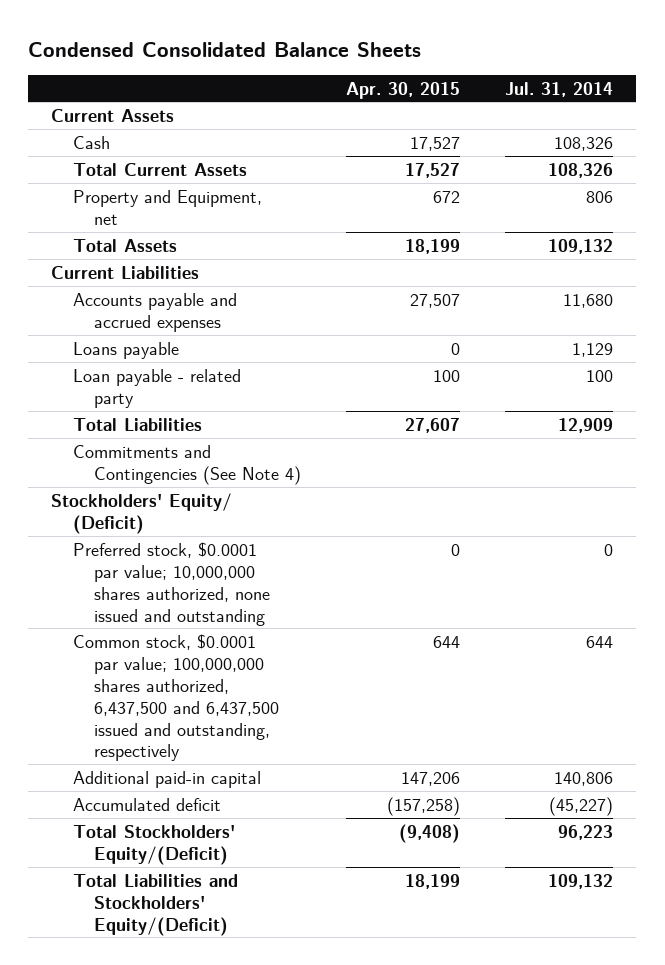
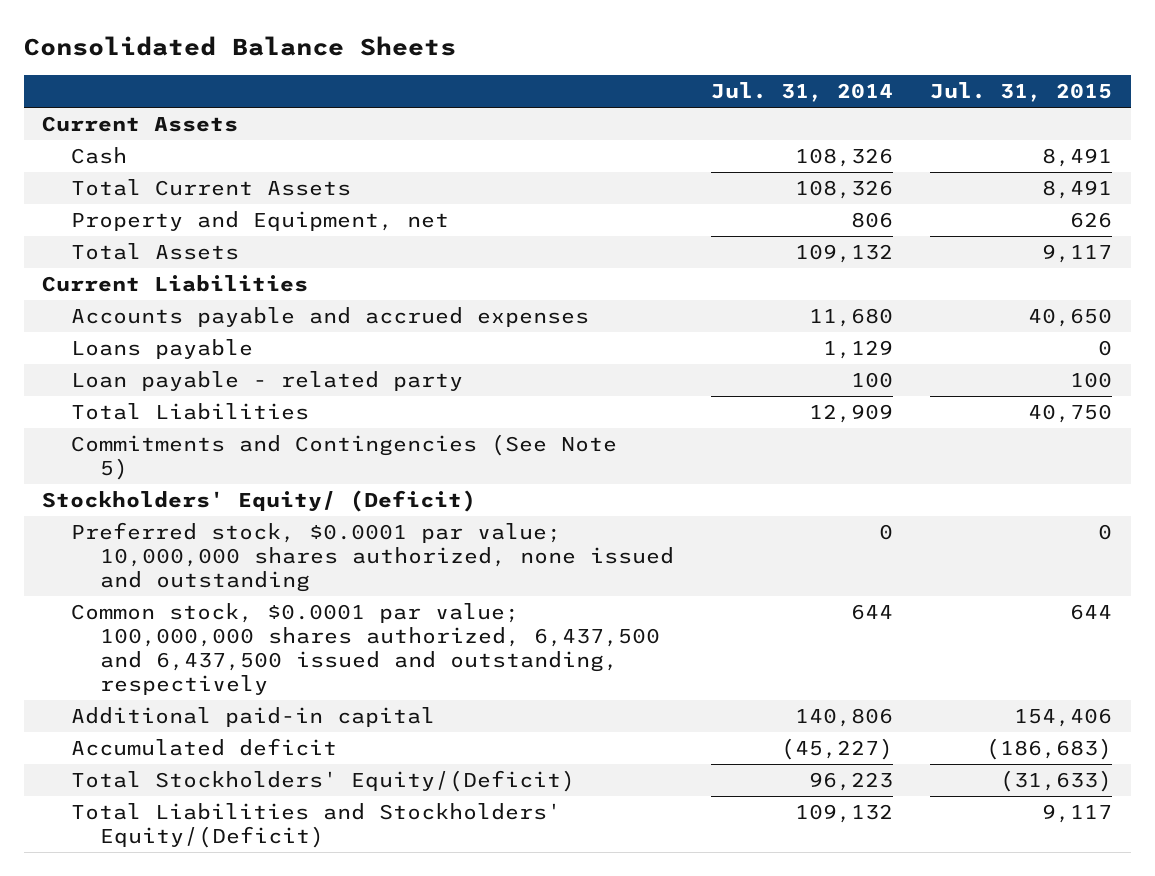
- Condensed Consolidated Balance Sheets
+ Consolidated Balance Sheets
- | Apr. 30, 2015 | Jul. 31, 2014
+ | Jul. 31, 2014 | Jul. 31, 2015
- Commitments and Contingencies (See Note 4)
+ Commitments and Contingencies (See Note 5)

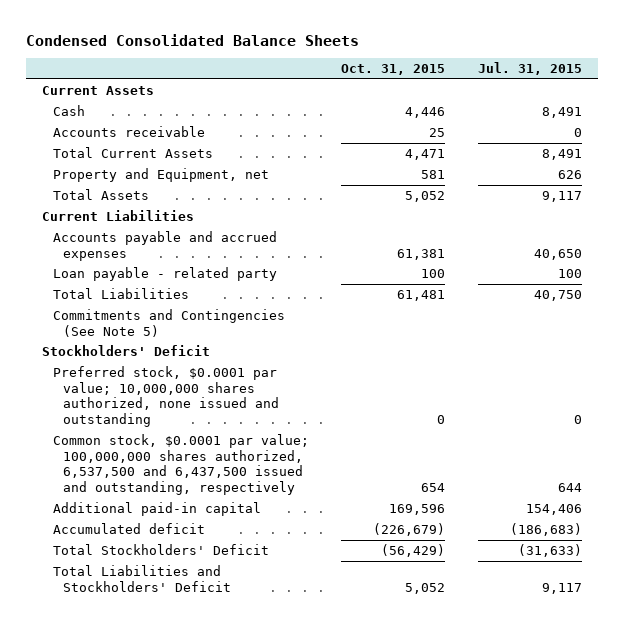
- Consolidated Balance Sheets
+ Condensed Consolidated Balance Sheets
- | Jul. 31, 2014 | Jul. 31, 2015
+ | Oct. 31, 2015 | Jul. 31, 2015
+ Accounts receivable | 25 | 0
- Loans payable | 1,129 | 0
- Stockholders' Equity/ (Deficit)
+ Stockholders' Deficit
- Common stock, $0.0001 par value; 100,000,000 shares authorized, 6,437,500 and 6,437,500 issued and outstanding, respectively | 644 | 644
+ Common stock, $0.0001 par value; 100,000,000 shares authorized, 6,537,500 and 6,437,500 issued and outstanding, respectively | 654 | 644
- Total Stockholders' Equity/(Deficit) | 96,223 | (31,633)
- Total Liabilities and Stockholders' Equity/(Deficit) | 109,132 | 9,117
+ Total Stockholders' Deficit | (56,429) | (31,633)
+ Total Liabilities and Stockholders' Deficit | 5,052 | 9,117

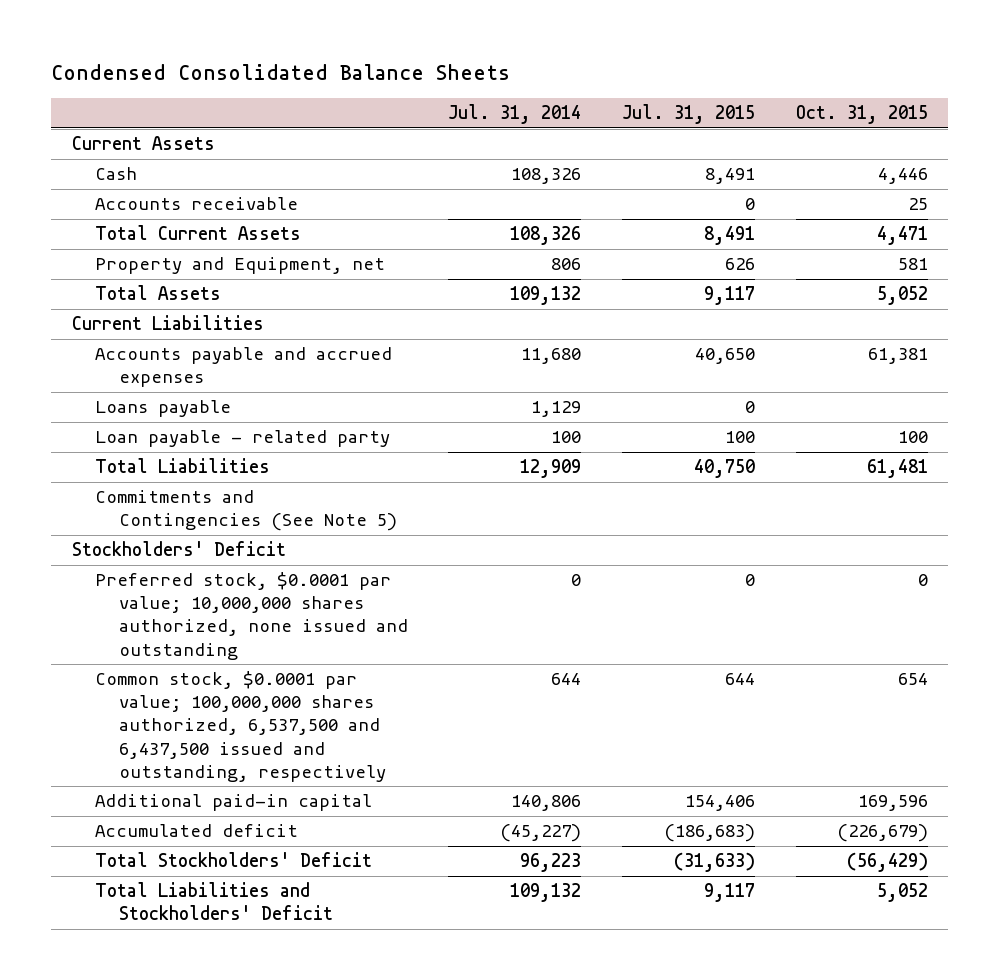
- | Oct. 31, 2015 | Jul. 31, 2015
+ | Jul. 31, 2014 | Jul. 31, 2015 | Oct. 31, 2015
+ Loans payable | 1,129 | 0 |

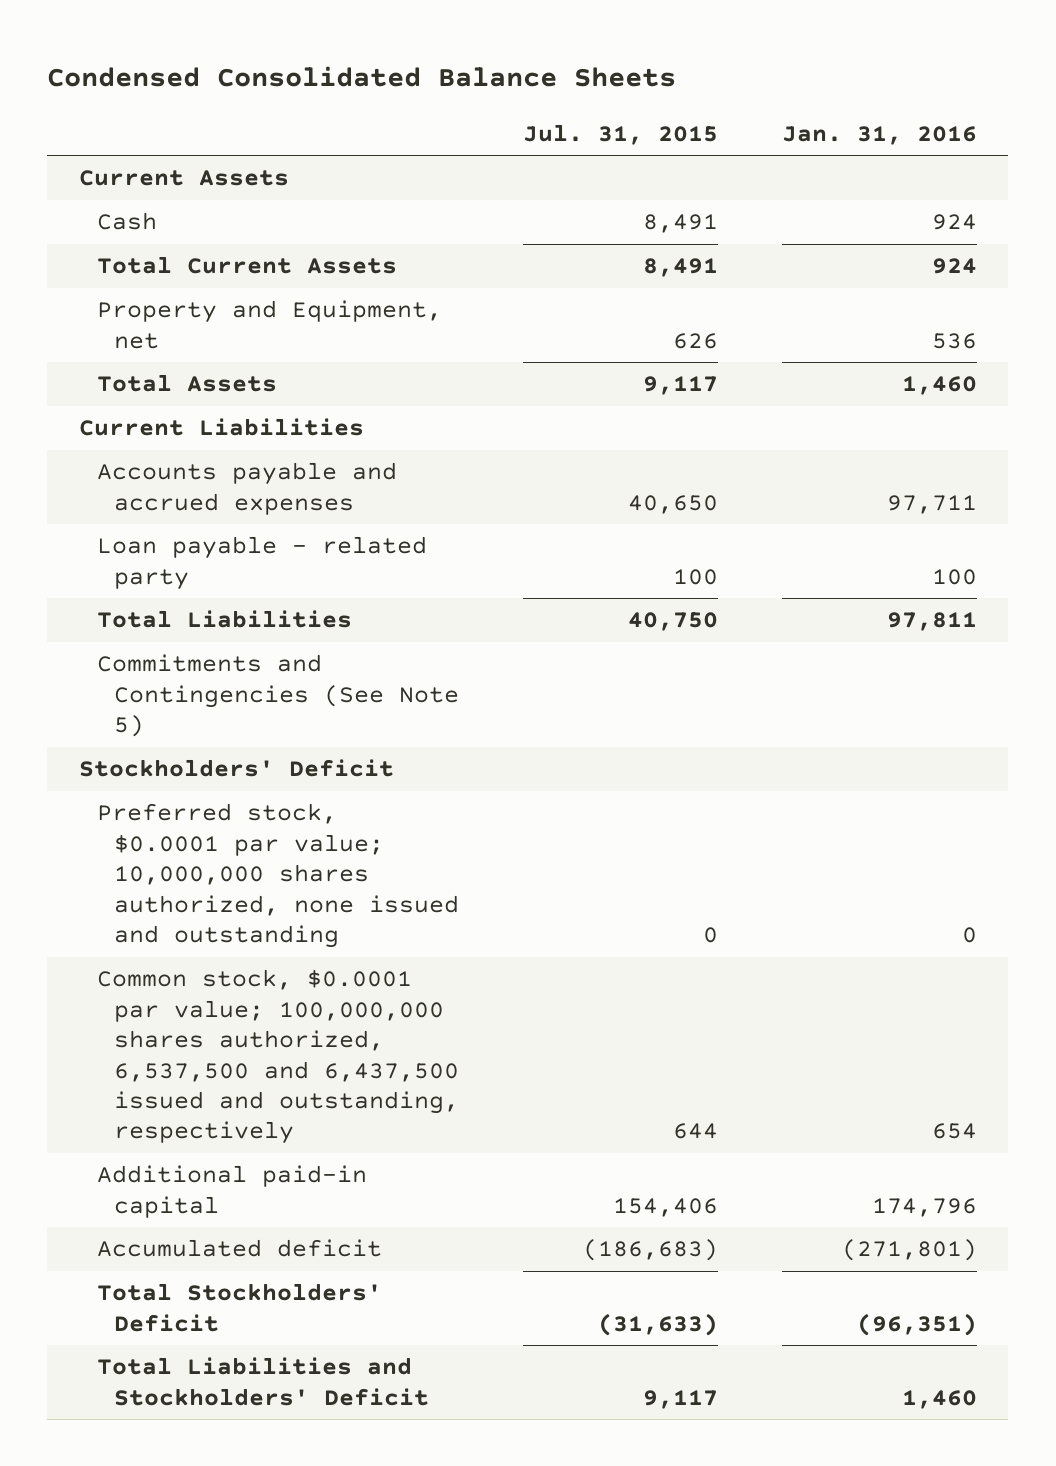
- | Jul. 31, 2014 | Jul. 31, 2015 | Oct. 31, 2015
+ | Jul. 31, 2015 | Jan. 31, 2016
- Accounts receivable | | 0 | 25
- Loans payable | 1,129 | 0 |

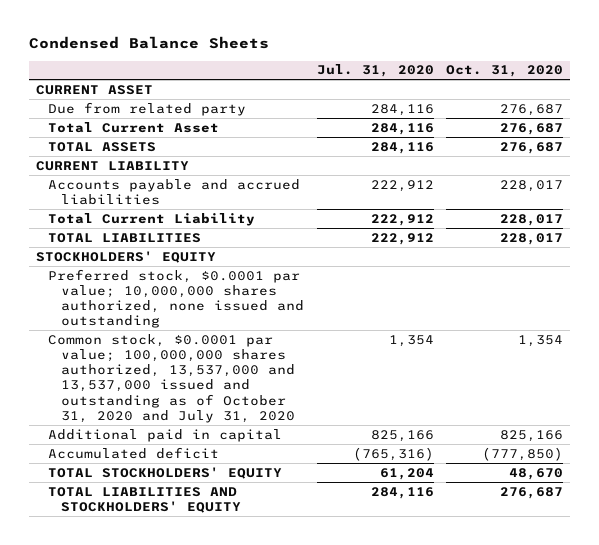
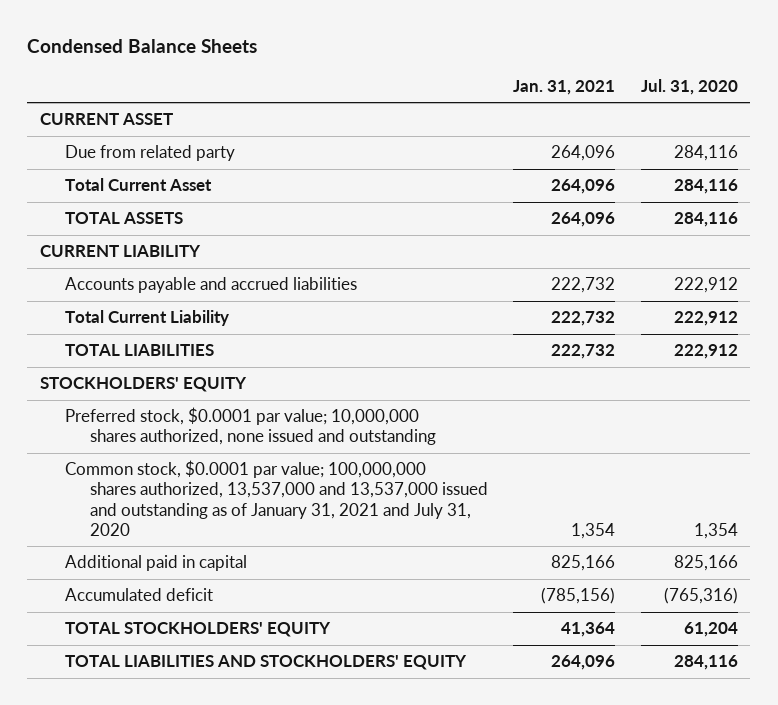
- | Jul. 31, 2020 | Oct. 31, 2020
+ | Jan. 31, 2021 | Jul. 31, 2020
- Common stock, $0.0001 par value; 100,000,000 shares authorized, 13,537,000 and 13,537,000 issued and outstanding as of October 31, 2020 and July 31, 2020 | 1,354 | 1,354
+ Common stock, $0.0001 par value; 100,000,000 shares authorized, 13,537,000 and 13,537,000 issued and outstanding as of January 31, 2021 and July 31, 2020 | 1,354 | 1,354

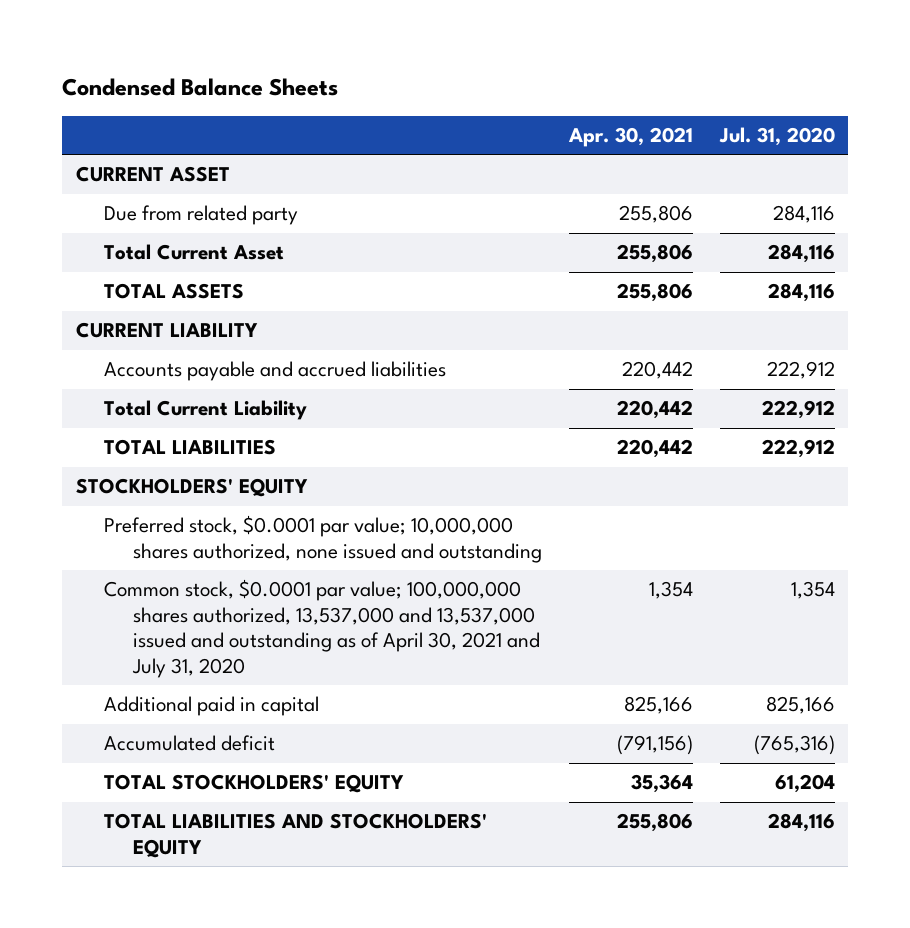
- | Jan. 31, 2021 | Jul. 31, 2020
+ | Apr. 30, 2021 | Jul. 31, 2020
- Common stock, $0.0001 par value; 100,000,000 shares authorized, 13,537,000 and 13,537,000 issued and outstanding as of January 31, 2021 and July 31, 2020 | 1,354 | 1,354
+ Common stock, $0.0001 par value; 100,000,000 shares authorized, 13,537,000 and 13,537,000 issued and outstanding as of April 30, 2021 and July 31, 2020 | 1,354 | 1,354

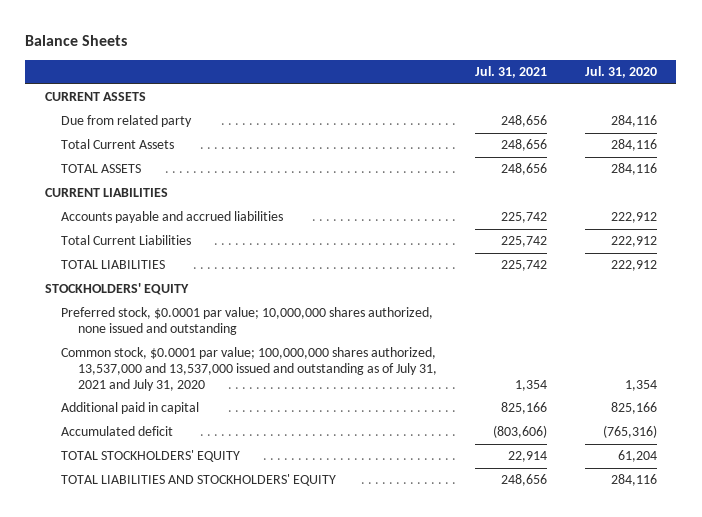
- Condensed Balance Sheets
+ Balance Sheets
- | Apr. 30, 2021 | Jul. 31, 2020
+ | Jul. 31, 2021 | Jul. 31, 2020
- CURRENT ASSET
+ CURRENT ASSETS
- Total Current Asset | 255,806 | 284,116
+ Total Current Assets | 248,656 | 284,116
- CURRENT LIABILITY
+ CURRENT LIABILITIES
- Total Current Liability | 220,442 | 222,912
+ Total Current Liabilities | 225,742 | 222,912
- Common stock, $0.0001 par value; 100,000,000 shares authorized, 13,537,000 and 13,537,000 issued and outstanding as of April 30, 2021 and July 31, 2020 | 1,354 | 1,354
+ Common stock, $0.0001 par value; 100,000,000 shares authorized, 13,537,000 and 13,537,000 issued and outstanding as of July 31, 2021 and July 31, 2020 | 1,354 | 1,354

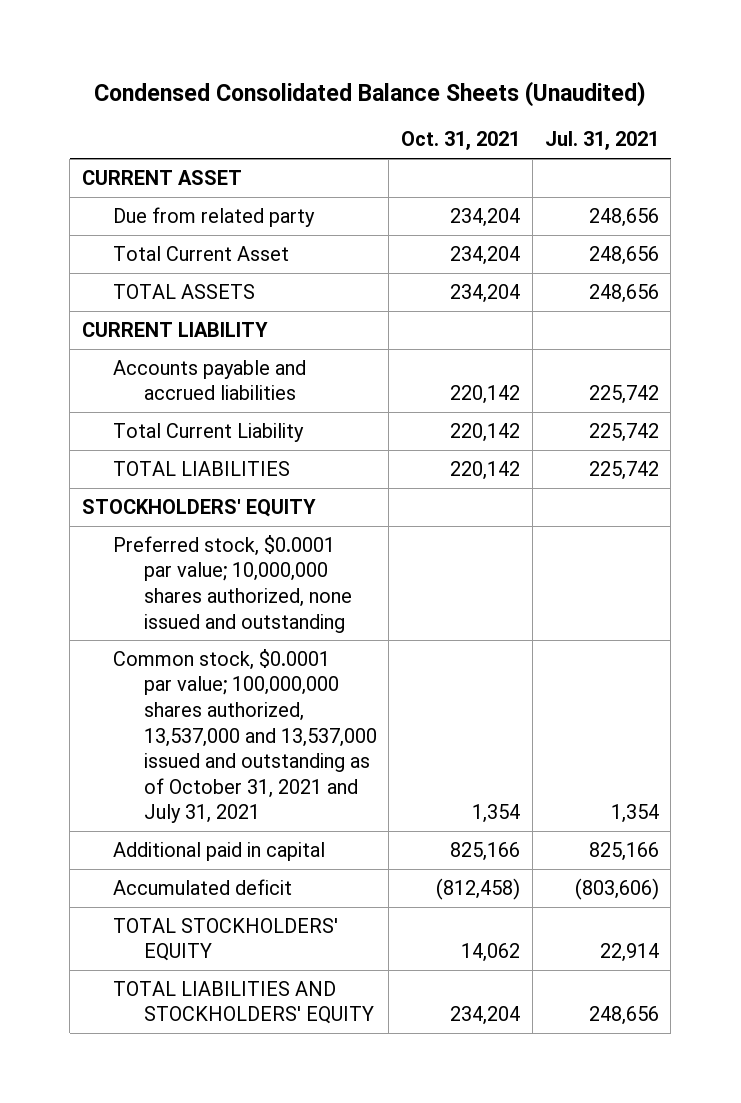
- Balance Sheets
+ Condensed Consolidated Balance Sheets (Unaudited)
- | Jul. 31, 2021 | Jul. 31, 2020
+ | Oct. 31, 2021 | Jul. 31, 2021
- CURRENT ASSETS
+ CURRENT ASSET
- Total Current Assets | 248,656 | 284,116
+ Total Current Asset | 234,204 | 248,656
- CURRENT LIABILITIES
+ CURRENT LIABILITY
- Total Current Liabilities | 225,742 | 222,912
+ Total Current Liability | 220,142 | 225,742
- Common stock, $0.0001 par value; 100,000,000 shares authorized, 13,537,000 and 13,537,000 issued and outstanding as of July 31, 2021 and July 31, 2020 | 1,354 | 1,354
+ Common stock, $0.0001 par value; 100,000,000 shares authorized, 13,537,000 and 13,537,000 issued and outstanding as of October 31, 2021 and July 31, 2021 | 1,354 | 1,354

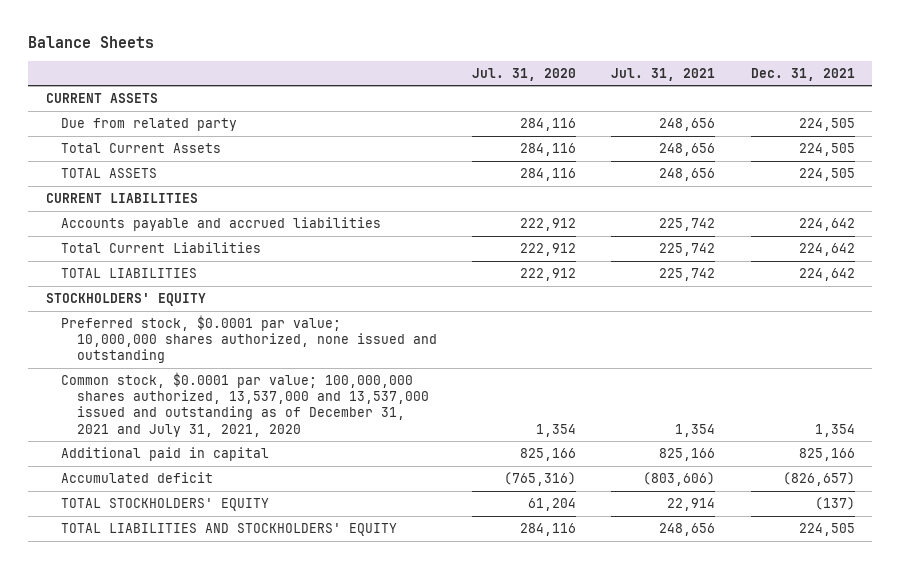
- Condensed Consolidated Balance Sheets (Unaudited)
+ Balance Sheets
- | Oct. 31, 2021 | Jul. 31, 2021
+ | Jul. 31, 2020 | Jul. 31, 2021 | Dec. 31, 2021
- CURRENT ASSET
+ CURRENT ASSETS
- Total Current Asset | 234,204 | 248,656
+ Total Current Assets | 284,116 | 248,656 | 224,505
- CURRENT LIABILITY
+ CURRENT LIABILITIES
- Total Current Liability | 220,142 | 225,742
+ Total Current Liabilities | 222,912 | 225,742 | 224,642
- Common stock, $0.0001 par value; 100,000,000 shares authorized, 13,537,000 and 13,537,000 issued and outstanding as of October 31, 2021 and July 31, 2021 | 1,354 | 1,354
+ Common stock, $0.0001 par value; 100,000,000 shares authorized, 13,537,000 and 13,537,000 issued and outstanding as of December 31, 2021 and July 31, 2021, 2020 | 1,354 | 1,354 | 1,354

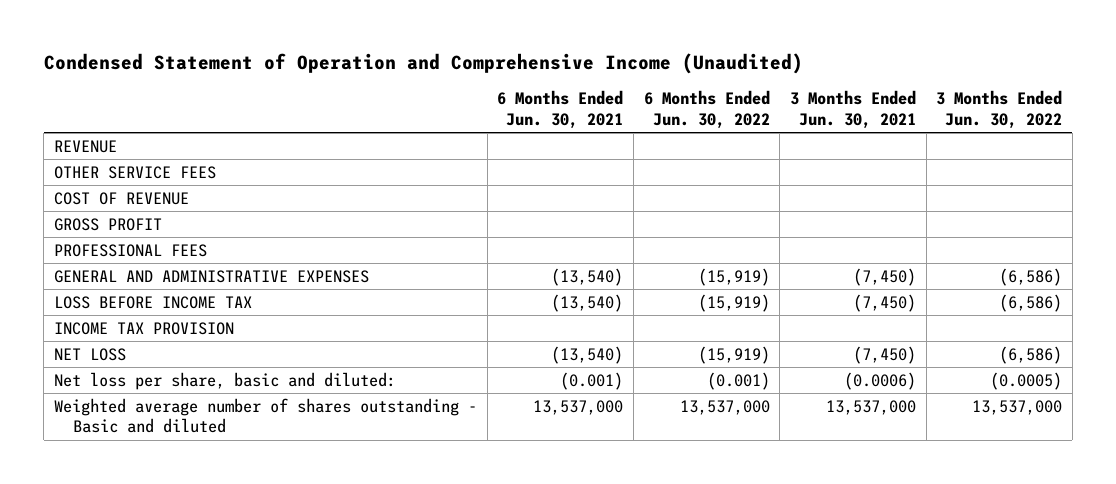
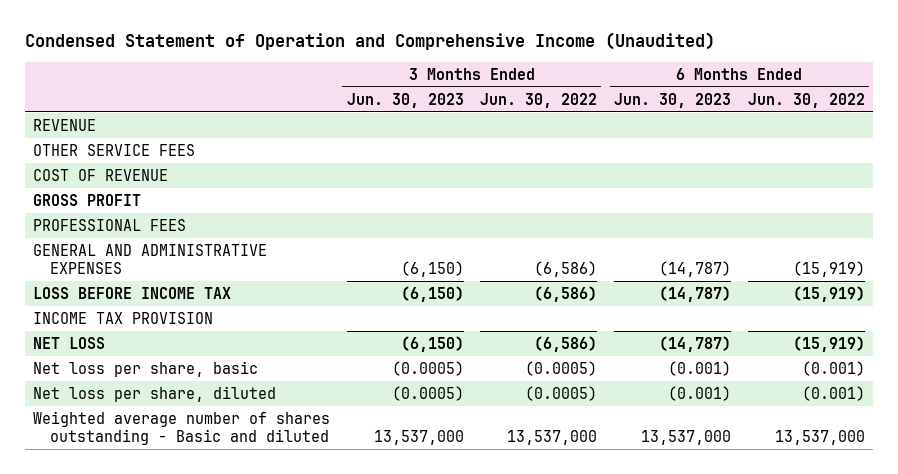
- | 6 Months Ended Jun. 30, 2021 | 6 Months Ended Jun. 30, 2022 | 3 Months Ended Jun. 30, 2021 | 3 Months Ended Jun. 30, 2022
+ | 3 Months Ended Jun. 30, 2023 | 3 Months Ended Jun. 30, 2022 | 6 Months Ended Jun. 30, 2023 | 6 Months Ended Jun. 30, 2022
- Net loss per share, basic and diluted: | (0.001) | (0.001) | (0.0006) | (0.0005)
+ Net loss per share, basic | (0.0005) | (0.0005) | (0.001) | (0.001)
+ Net loss per share, diluted | (0.0005) | (0.0005) | (0.001) | (0.001)

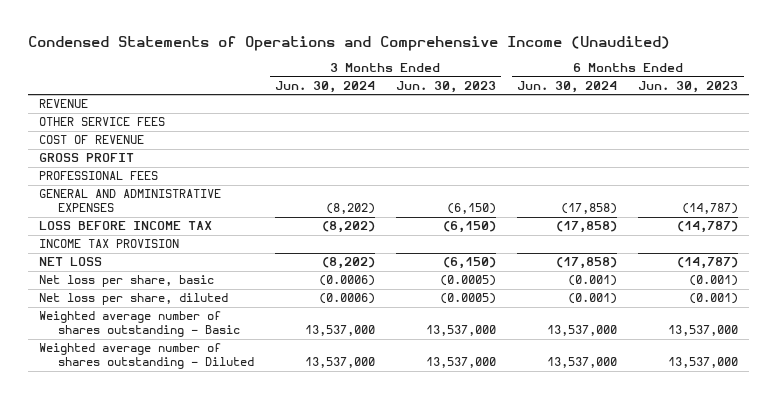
- Condensed Statement of Operation and Comprehensive Income (Unaudited)
+ Condensed Statements of Operations and Comprehensive Income (Unaudited)
- | 3 Months Ended Jun. 30, 2023 | 3 Months Ended Jun. 30, 2022 | 6 Months Ended Jun. 30, 2023 | 6 Months Ended Jun. 30, 2022
+ | 3 Months Ended Jun. 30, 2024 | 3 Months Ended Jun. 30, 2023 | 6 Months Ended Jun. 30, 2024 | 6 Months Ended Jun. 30, 2023
- Weighted average number of shares outstanding - Basic and diluted | 13,537,000 | 13,537,000 | 13,537,000 | 13,537,000
+ Weighted average number of shares outstanding - Basic | 13,537,000 | 13,537,000 | 13,537,000 | 13,537,000
+ Weighted average number of shares outstanding - Diluted | 13,537,000 | 13,537,000 | 13,537,000 | 13,537,000

